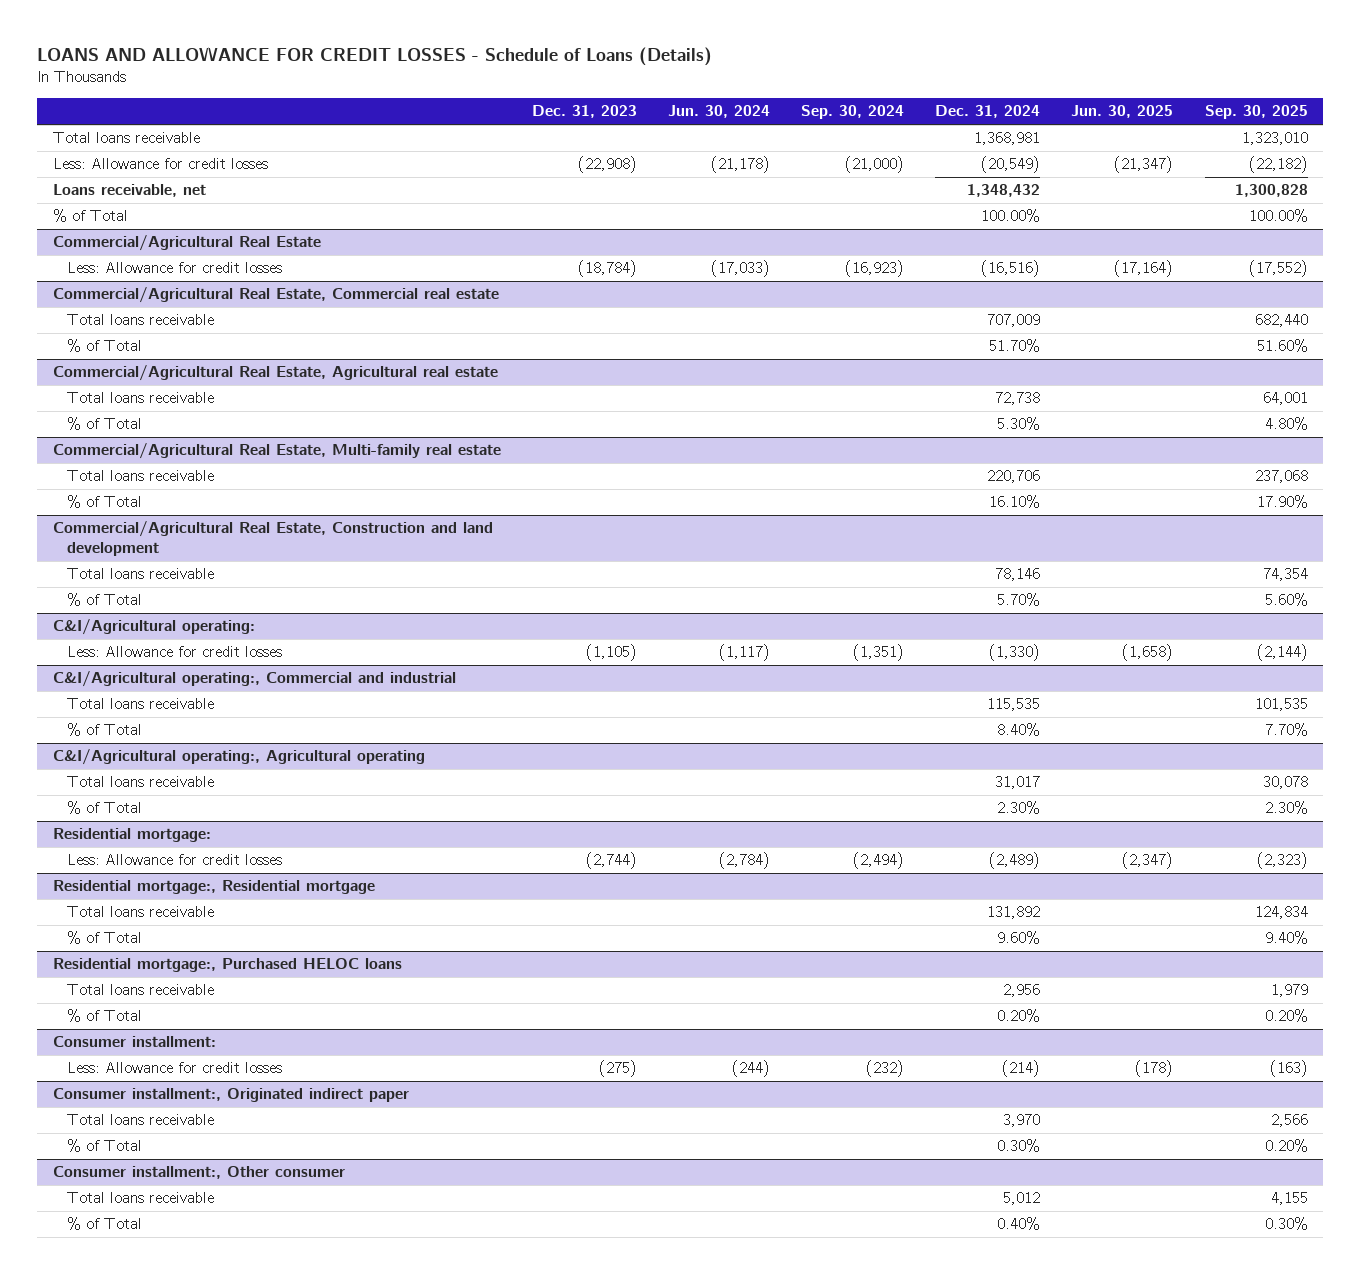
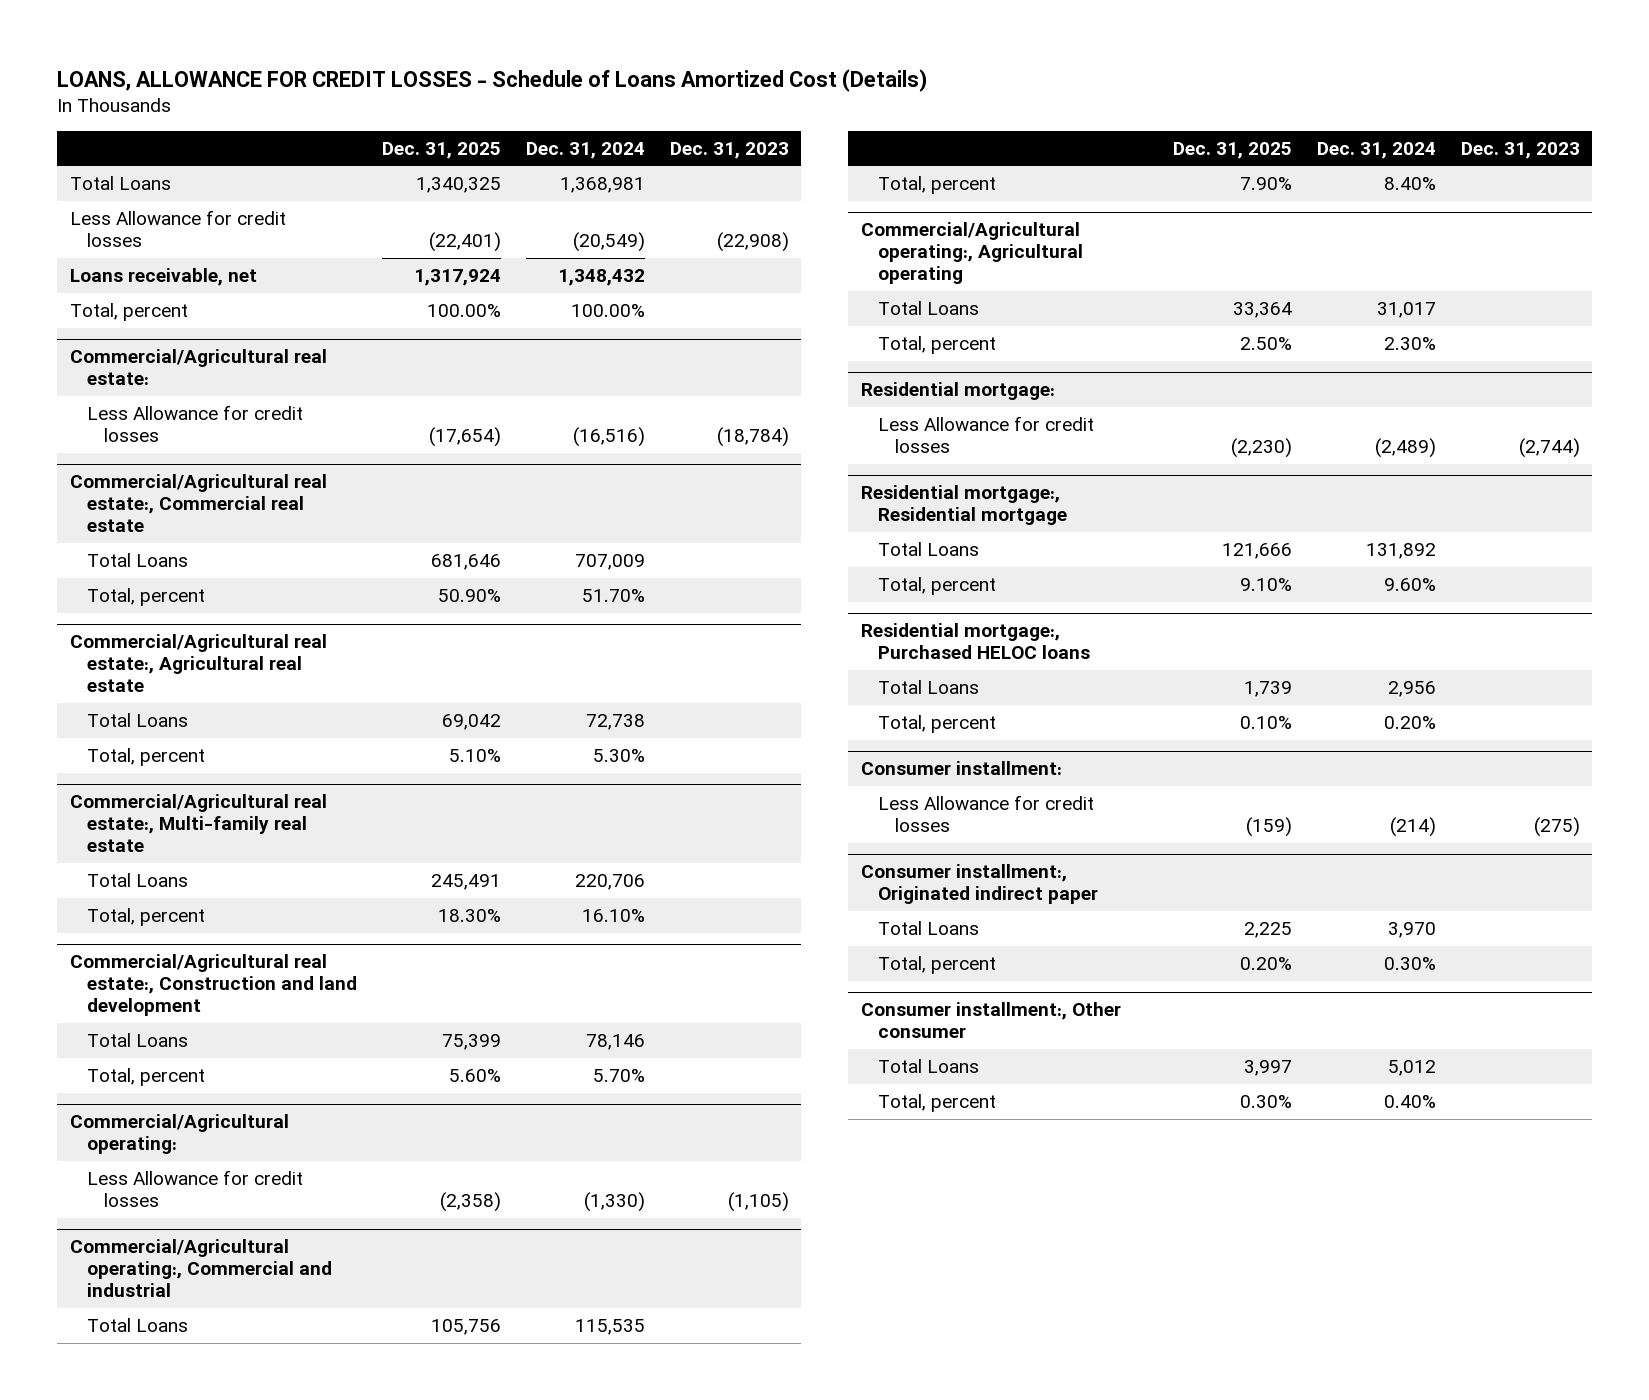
- LOANS AND ALLOWANCE FOR CREDIT LOSSES - Schedule of Loans (Details)
+ LOANS, ALLOWANCE FOR CREDIT LOSSES - Schedule of Loans Amortized Cost (Details)
- | Dec. 31, 2023 | Jun. 30, 2024 | Sep. 30, 2024 | Dec. 31, 2024 | Jun. 30, 2025 | Sep. 30, 2025
+ | Dec. 31, 2025 | Dec. 31, 2024 | Dec. 31, 2023
- Total loans receivable | | | | 1,368,981 | | 1,323,010
- Less: Allowance for credit losses | (22,908) | (21,178) | (21,000) | (20,549) | (21,347) | (22,182)
+ Total Loans | 1,340,325 | 1,368,981 |
+ Less Allowance for credit losses | (22,401) | (20,549) | (22,908)
- % of Total | | | | 100.00% | | 100.00%
- Commercial/Agricultural Real Estate
- Less: Allowance for credit losses | (18,784) | (17,033) | (16,923) | (16,516) | (17,164) | (17,552)
- Commercial/Agricultural Real Estate, Commercial real estate
- Total loans receivable | | | | 707,009 | | 682,440
- % of Total | | | | 51.70% | | 51.60%
- Commercial/Agricultural Real Estate, Agricultural real estate
- Total loans receivable | | | | 72,738 | | 64,001
- % of Total | | | | 5.30% | | 4.80%
- Commercial/Agricultural Real Estate, Multi-family real estate
- Total loans receivable | | | | 220,706 | | 237,068
- % of Total | | | | 16.10% | | 17.90%
- Commercial/Agricultural Real Estate, Construction and land development
- Total loans receivable | | | | 78,146 | | 74,354
- % of Total | | | | 5.70% | | 5.60%
- C&I/Agricultural operating:
- Less: Allowance for credit losses | (1,105) | (1,117) | (1,351) | (1,330) | (1,658) | (2,144)
- C&I/Agricultural operating:, Commercial and industrial
- Total loans receivable | | | | 115,535 | | 101,535
- % of Total | | | | 8.40% | | 7.70%
- C&I/Agricultural operating:, Agricultural operating
- Total loans receivable | | | | 31,017 | | 30,078
- % of Total | | | | 2.30% | | 2.30%
+ Total, percent | 100.00% | 100.00% |
+ Commercial/Agricultural real estate:
+ Less Allowance for credit losses | (17,654) | (16,516) | (18,784)
+ Commercial/Agricultural real estate:, Commercial real estate
+ Total Loans | 681,646 | 707,009 |
+ Total, percent | 50.90% | 51.70% |
+ Commercial/Agricultural real estate:, Agricultural real estate
+ Total Loans | 69,042 | 72,738 |
+ Total, percent | 5.10% | 5.30% |
+ Commercial/Agricultural real estate:, Multi-family real estate
+ Total Loans | 245,491 | 220,706 |
+ Total, percent | 18.30% | 16.10% |
+ Commercial/Agricultural real estate:, Construction and land development
+ Total Loans | 75,399 | 78,146 |
+ Total, percent | 5.60% | 5.70% |
+ Commercial/Agricultural operating:
+ Less Allowance for credit losses | (2,358) | (1,330) | (1,105)
+ Commercial/Agricultural operating:, Commercial and industrial
+ Total Loans | 105,756 | 115,535 |
+ Total, percent | 7.90% | 8.40% |
+ Commercial/Agricultural operating:, Agricultural operating
+ Total Loans | 33,364 | 31,017 |
+ Total, percent | 2.50% | 2.30% |
@ Residential mortgage:
- Less: Allowance for credit losses | (2,744) | (2,784) | (2,494) | (2,489) | (2,347) | (2,323)
+ Less Allowance for credit losses | (2,230) | (2,489) | (2,744)
@ Residential mortgage:, Residential mortgage
- Total loans receivable | | | | 131,892 | | 124,834
- % of Total | | | | 9.60% | | 9.40%
+ Total Loans | 121,666 | 131,892 |
+ Total, percent | 9.10% | 9.60% |
@ Residential mortgage:, Purchased HELOC loans
- Total loans receivable | | | | 2,956 | | 1,979
- % of Total | | | | 0.20% | | 0.20%
+ Total Loans | 1,739 | 2,956 |
+ Total, percent | 0.10% | 0.20% |
@ Consumer installment:
- Less: Allowance for credit losses | (275) | (244) | (232) | (214) | (178) | (163)
+ Less Allowance for credit losses | (159) | (214) | (275)
@ Consumer installment:, Originated indirect paper
- Total loans receivable | | | | 3,970 | | 2,566
- % of Total | | | | 0.30% | | 0.20%
+ Total Loans | 2,225 | 3,970 |
+ Total, percent | 0.20% | 0.30% |
@ Consumer installment:, Other consumer
- Total loans receivable | | | | 5,012 | | 4,155
- % of Total | | | | 0.40% | | 0.30%
+ Total Loans | 3,997 | 5,012 |
+ Total, percent | 0.30% | 0.40% |

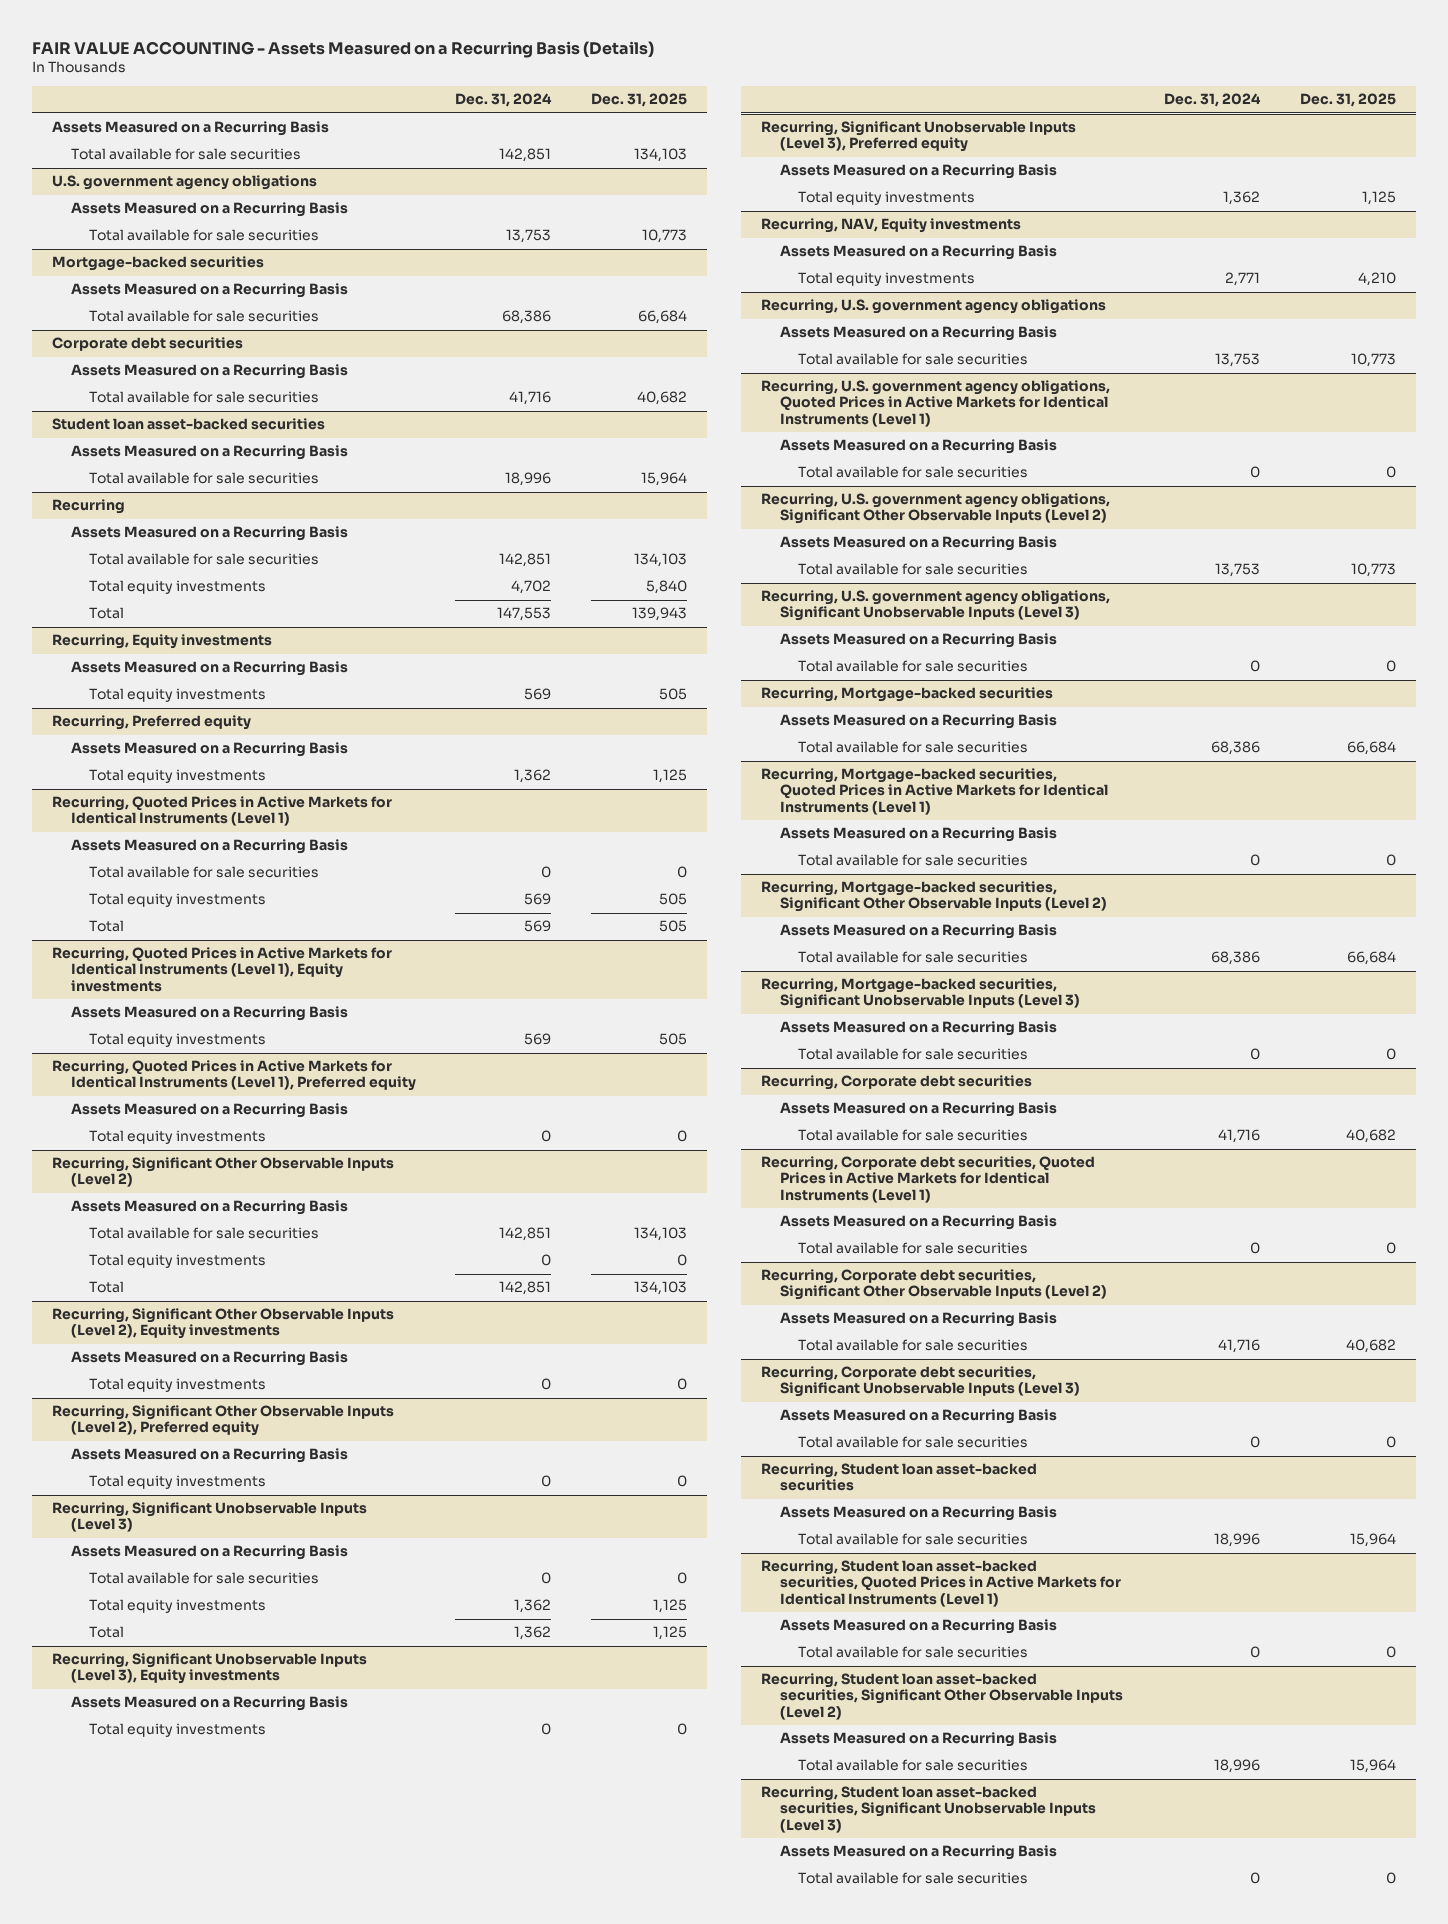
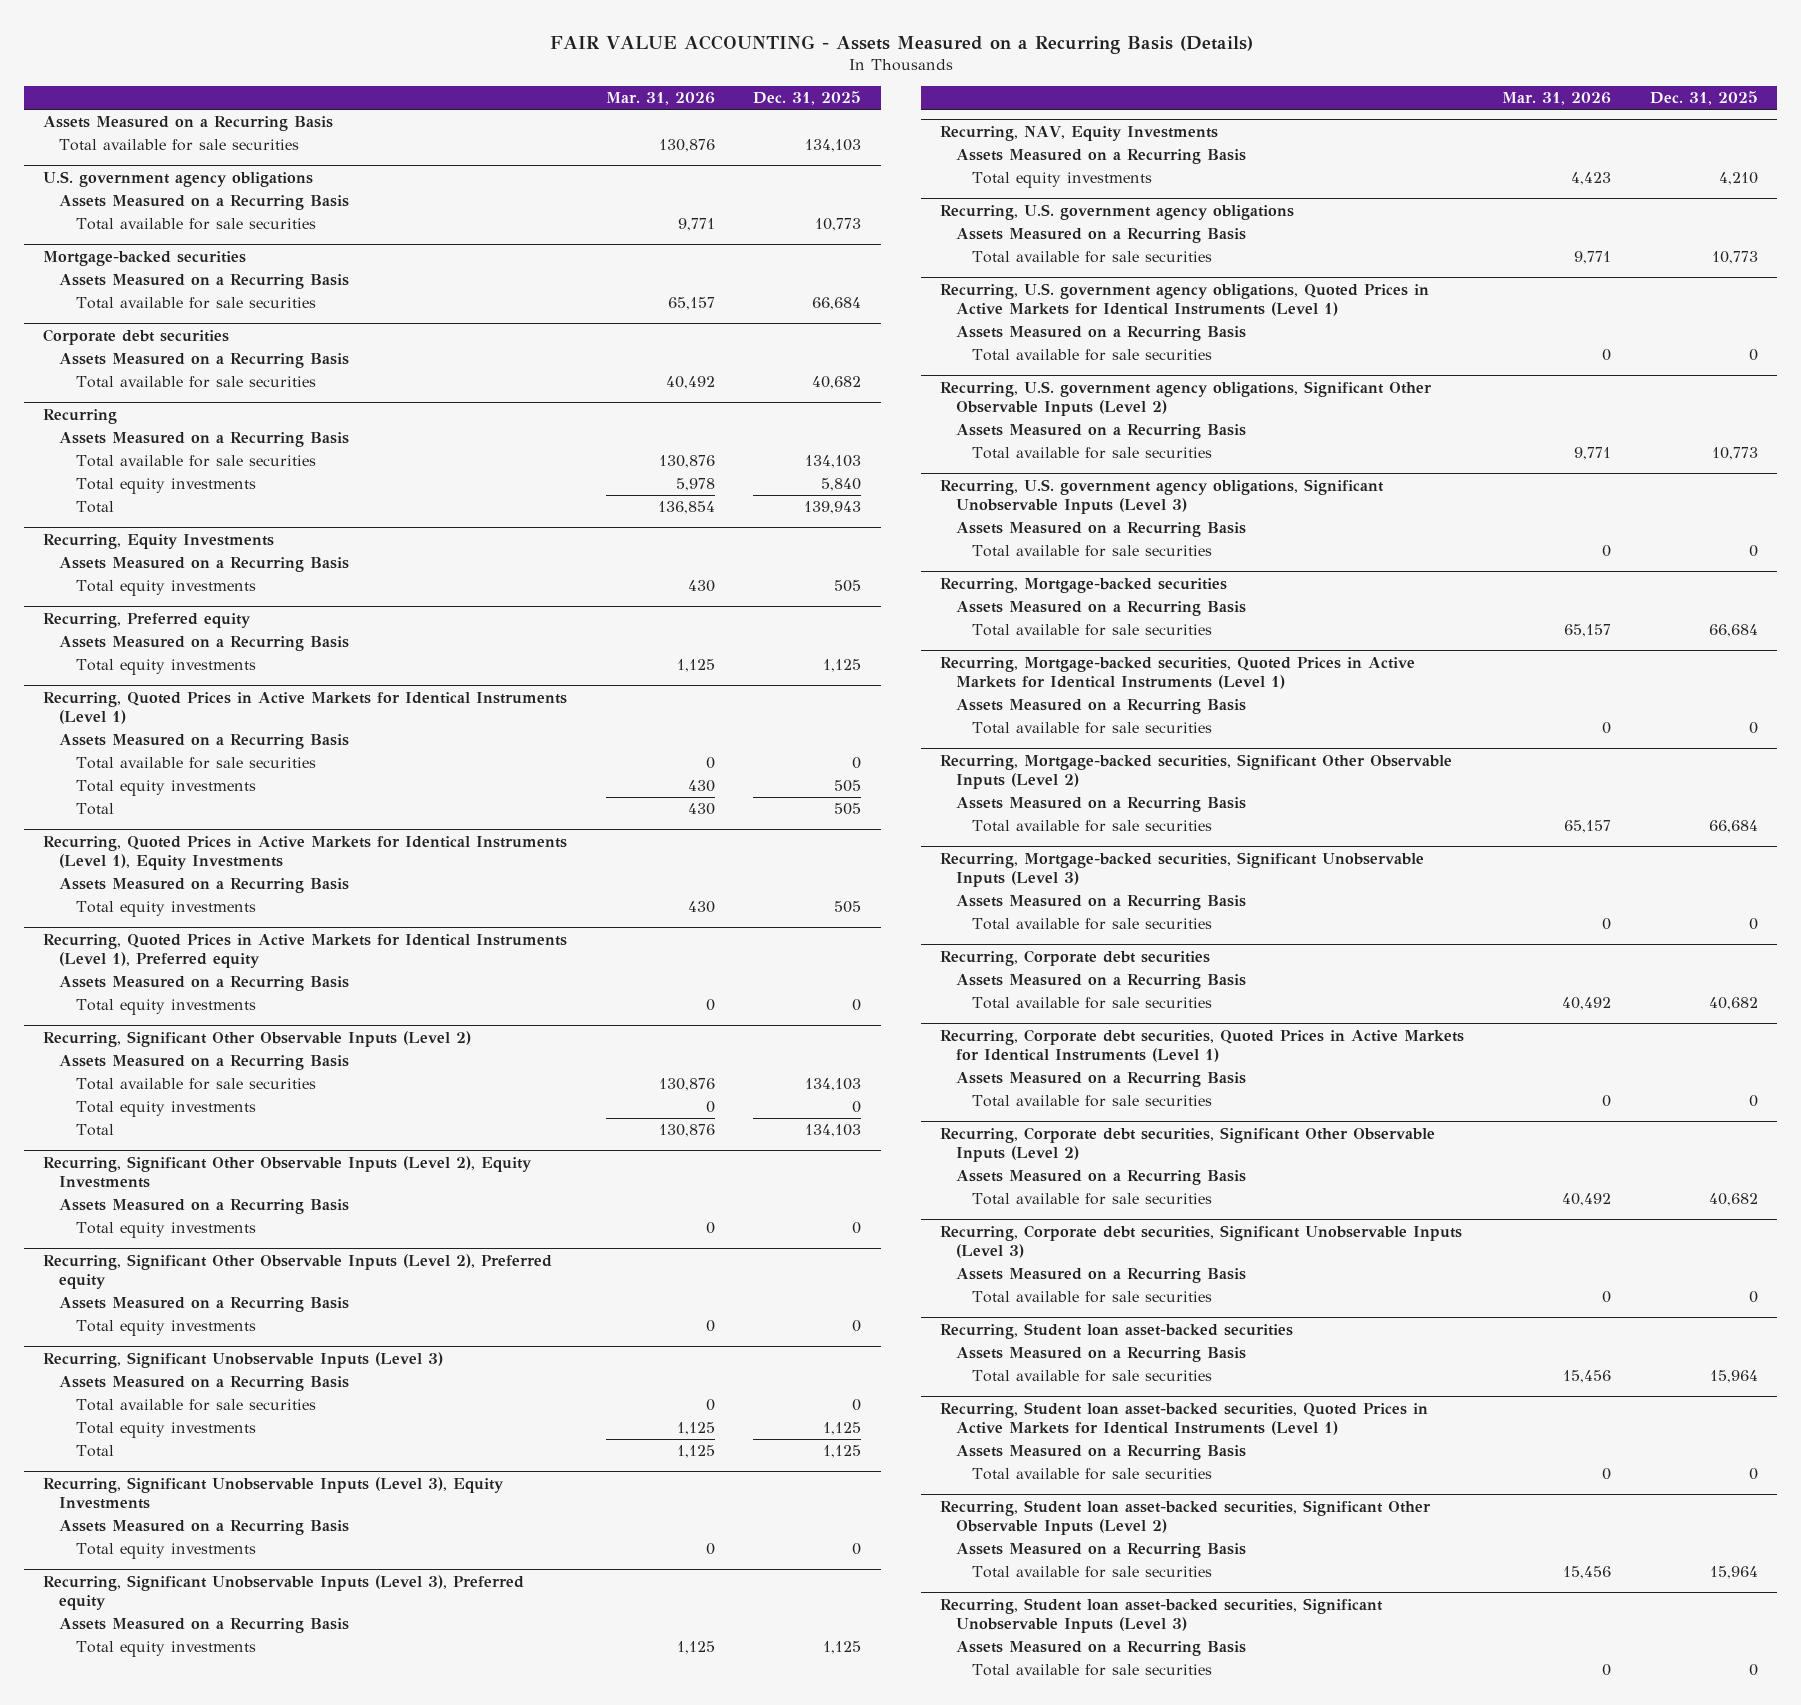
- | Dec. 31, 2024 | Dec. 31, 2025
+ | Mar. 31, 2026 | Dec. 31, 2025
- Student loan asset-backed securities
- Assets Measured on a Recurring Basis
- Total available for sale securities | 18,996 | 15,964
- Recurring, Equity investments
+ Recurring, Equity Investments
- Recurring, Quoted Prices in Active Markets for Identical Instruments (Level 1), Equity investments
+ Recurring, Quoted Prices in Active Markets for Identical Instruments (Level 1), Equity Investments
- Recurring, Significant Other Observable Inputs (Level 2), Equity investments
+ Recurring, Significant Other Observable Inputs (Level 2), Equity Investments
- Recurring, Significant Unobservable Inputs (Level 3), Equity investments
+ Recurring, Significant Unobservable Inputs (Level 3), Equity Investments
- Recurring, NAV, Equity investments
+ Recurring, NAV, Equity Investments

